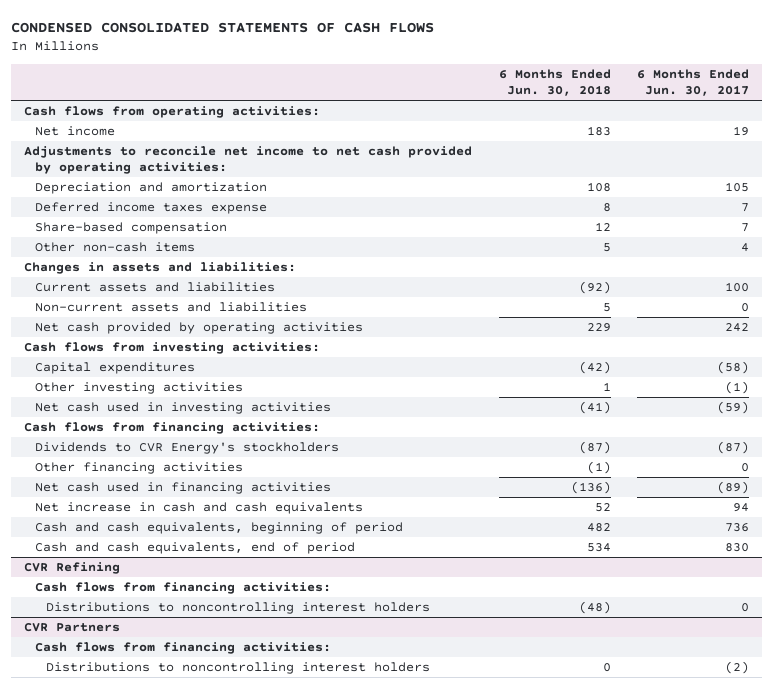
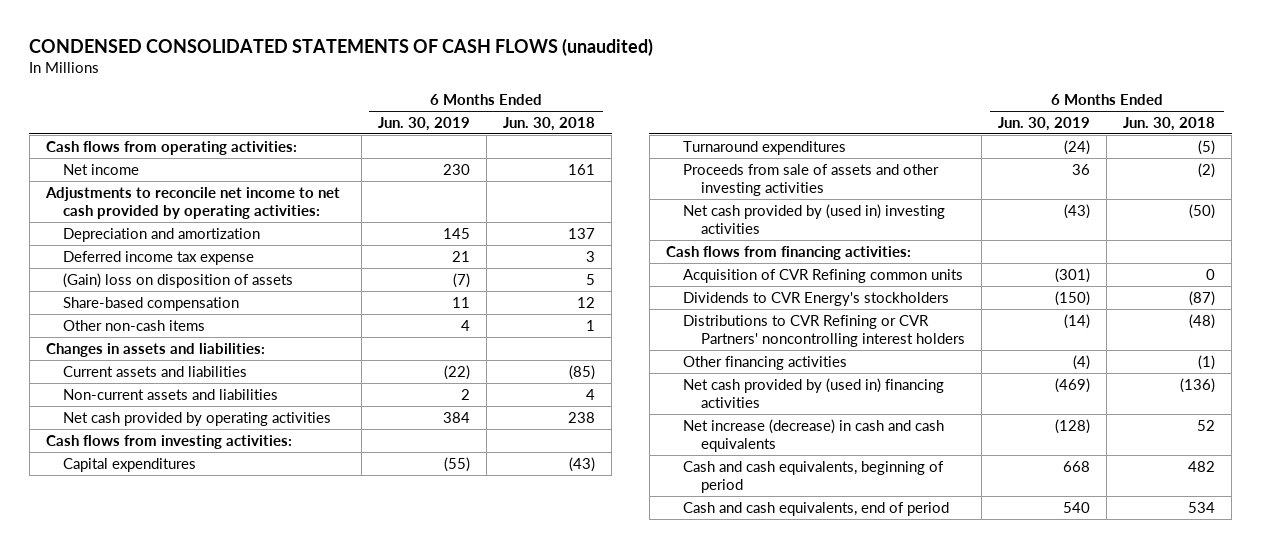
- CONDENSED CONSOLIDATED STATEMENTS OF CASH FLOWS
+ CONDENSED CONSOLIDATED STATEMENTS OF CASH FLOWS (unaudited)
- | 6 Months Ended Jun. 30, 2018 | 6 Months Ended Jun. 30, 2017
+ | 6 Months Ended Jun. 30, 2019 | 6 Months Ended Jun. 30, 2018
- Net income | 183 | 19
+ Net income | 230 | 161
- Depreciation and amortization | 108 | 105
- Deferred income taxes expense | 8 | 7
+ Depreciation and amortization | 145 | 137
+ Deferred income tax expense | 21 | 3
+ (Gain) loss on disposition of assets | (7) | 5
- Other non-cash items | 5 | 4
+ Other non-cash items | 4 | 1
- Current assets and liabilities | (92) | 100
- Non-current assets and liabilities | 5 | 0
- Net cash provided by operating activities | 229 | 242
+ Current assets and liabilities | (22) | (85)
+ Non-current assets and liabilities | 2 | 4
+ Net cash provided by operating activities | 384 | 238
- Capital expenditures | (42) | (58)
- Other investing activities | 1 | (1)
- Net cash used in investing activities | (41) | (59)
+ Capital expenditures | (55) | (43)
+ Turnaround expenditures | (24) | (5)
+ Proceeds from sale of assets and other investing activities | 36 | (2)
+ Net cash provided by (used in) investing activities | (43) | (50)
+ Acquisition of CVR Refining common units | (301) | 0
+ Distributions to CVR Refining or CVR Partners' noncontrolling interest holders | (14) | (48)
- Net cash used in financing activities | (136) | (89)
- Net increase in cash and cash equivalents | 52 | 94
+ Net cash provided by (used in) financing activities | (469) | (136)
+ Net increase (decrease) in cash and cash equivalents | (128) | 52
- CVR Refining
- Cash flows from financing activities:
- Distributions to noncontrolling interest holders | (48) | 0
- CVR Partners
- Cash flows from financing activities:
- Distributions to noncontrolling interest holders | 0 | (2)

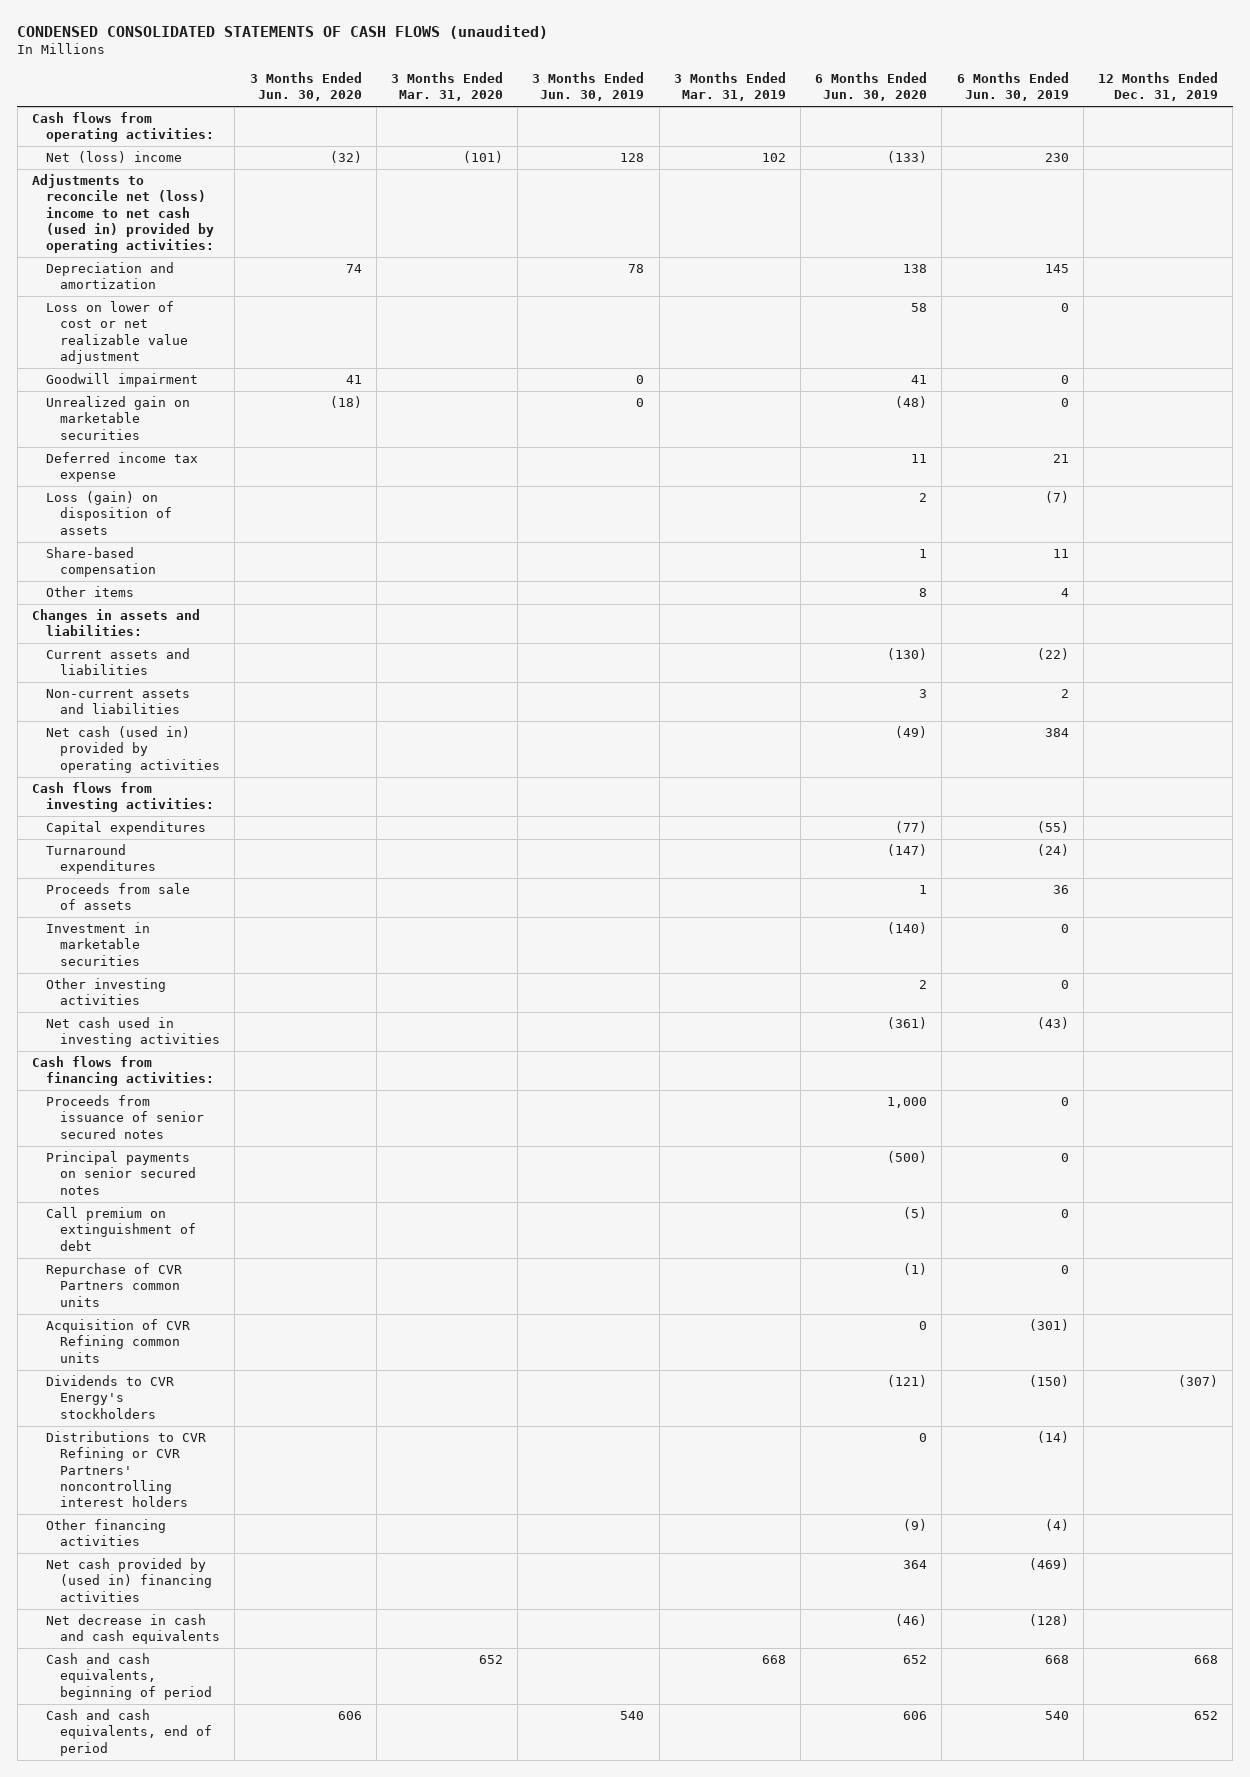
- | 6 Months Ended Jun. 30, 2019 | 6 Months Ended Jun. 30, 2018
+ | 3 Months Ended Jun. 30, 2020 | 3 Months Ended Mar. 31, 2020 | 3 Months Ended Jun. 30, 2019 | 3 Months Ended Mar. 31, 2019 | 6 Months Ended Jun. 30, 2020 | 6 Months Ended Jun. 30, 2019 | 12 Months Ended Dec. 31, 2019
- Net income | 230 | 161
- Adjustments to reconcile net income to net cash provided by operating activities:
+ Net (loss) income | (32) | (101) | 128 | 102 | (133) | 230 |
+ Adjustments to reconcile net (loss) income to net cash (used in) provided by operating activities:
+ Loss on lower of cost or net realizable value adjustment | | | | | 58 | 0 |
+ Goodwill impairment | 41 | | 0 | | 41 | 0 |
+ Unrealized gain on marketable securities | (18) | | 0 | | (48) | 0 |
- (Gain) loss on disposition of assets | (7) | 5
+ Loss (gain) on disposition of assets | | | | | 2 | (7) |
- Other non-cash items | 4 | 1
+ Other items | | | | | 8 | 4 |
- Net cash provided by operating activities | 384 | 238
+ Net cash (used in) provided by operating activities | | | | | (49) | 384 |
- Proceeds from sale of assets and other investing activities | 36 | (2)
- Net cash provided by (used in) investing activities | (43) | (50)
+ Proceeds from sale of assets | | | | | 1 | 36 |
+ Investment in marketable securities | | | | | (140) | 0 |
+ Other investing activities | | | | | 2 | 0 |
+ Net cash used in investing activities | | | | | (361) | (43) |
+ Proceeds from issuance of senior secured notes | | | | | 1,000 | 0 |
+ Principal payments on senior secured notes | | | | | (500) | 0 |
+ Call premium on extinguishment of debt | | | | | (5) | 0 |
+ Repurchase of CVR Partners common units | | | | | (1) | 0 |
- Net increase (decrease) in cash and cash equivalents | (128) | 52
+ Net decrease in cash and cash equivalents | | | | | (46) | (128) |

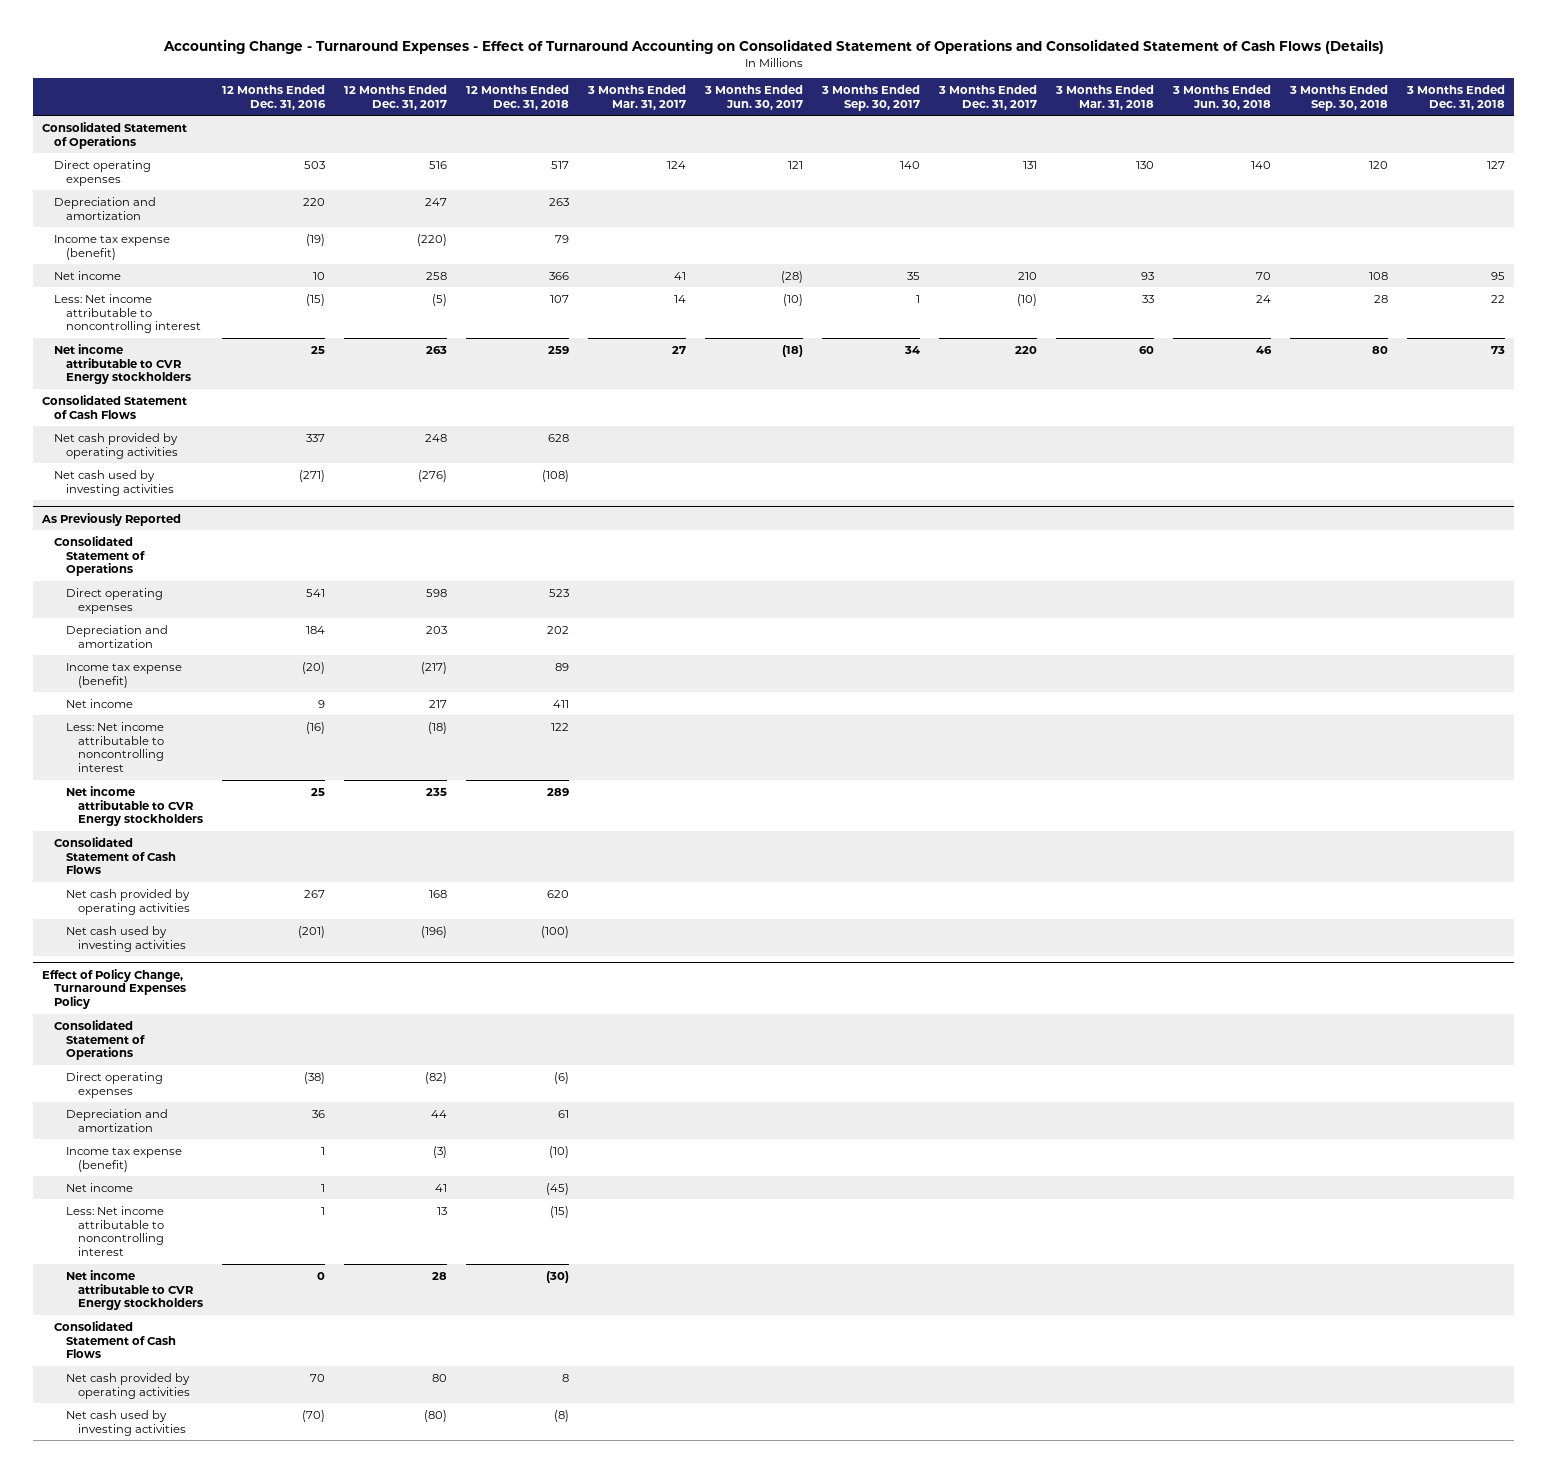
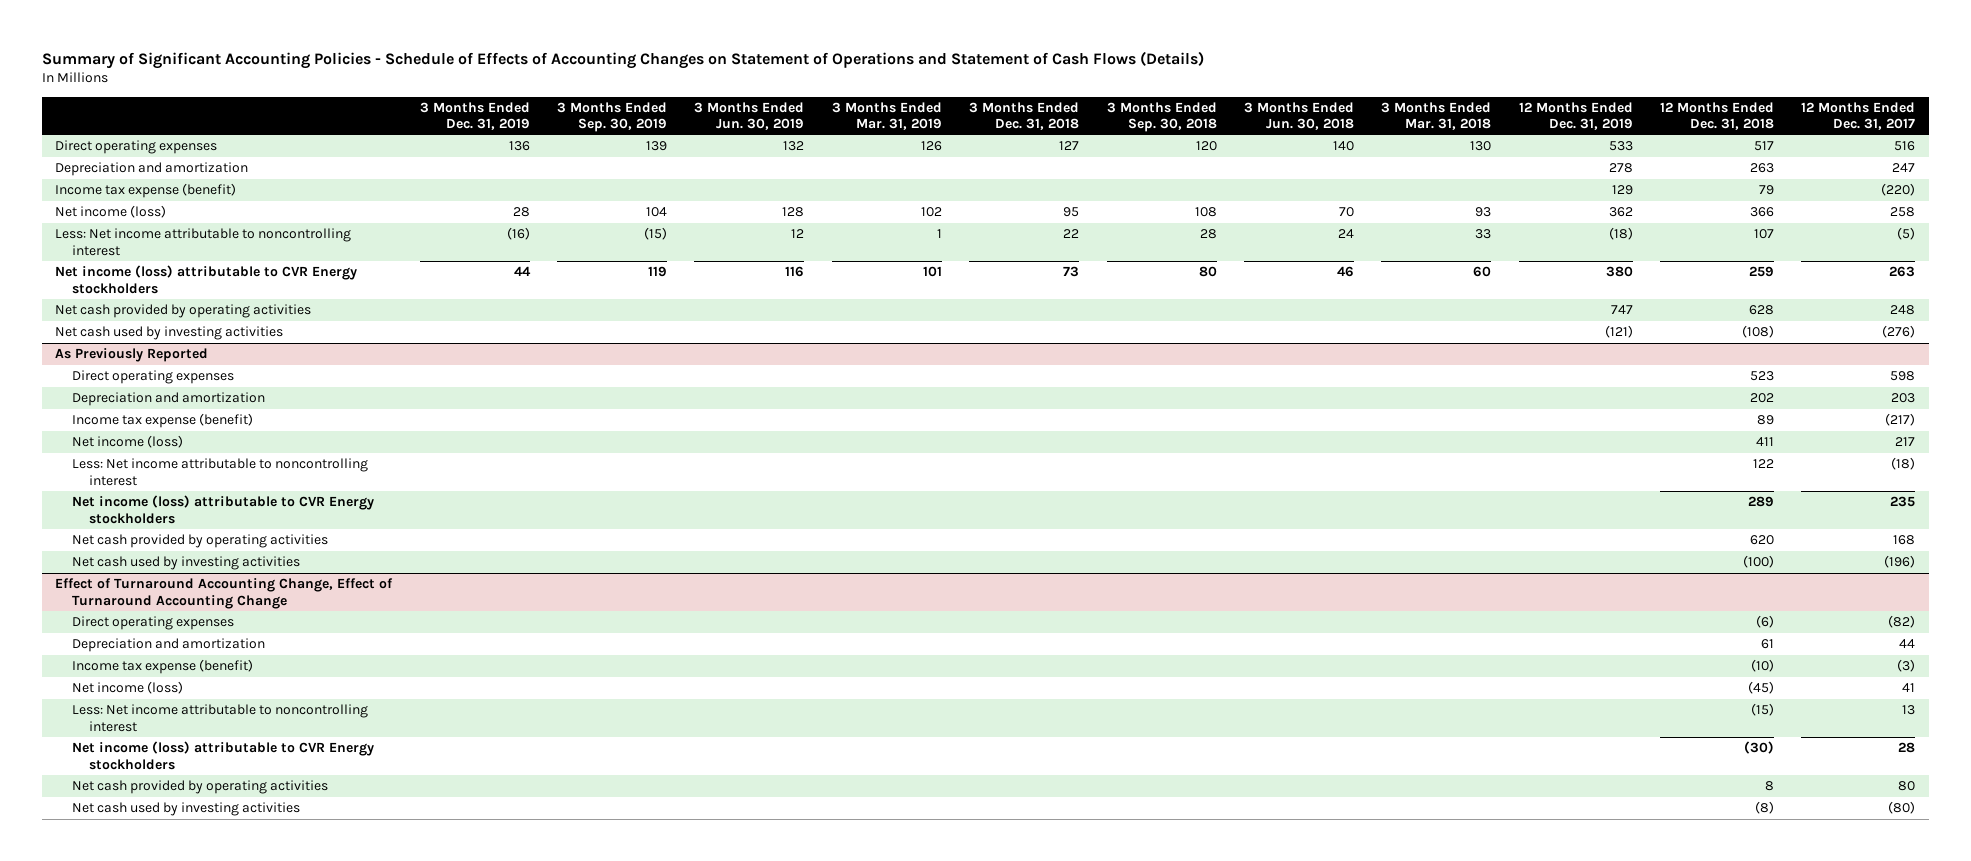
- Accounting Change - Turnaround Expenses - Effect of Turnaround Accounting on Consolidated Statement of Operations and Consolidated Statement of Cash Flows (Details)
+ Summary of Significant Accounting Policies - Schedule of Effects of Accounting Changes on Statement of Operations and Statement of Cash Flows (Details)
- | 12 Months Ended Dec. 31, 2016 | 12 Months Ended Dec. 31, 2017 | 12 Months Ended Dec. 31, 2018 | 3 Months Ended Mar. 31, 2017 | 3 Months Ended Jun. 30, 2017 | 3 Months Ended Sep. 30, 2017 | 3 Months Ended Dec. 31, 2017 | 3 Months Ended Mar. 31, 2018 | 3 Months Ended Jun. 30, 2018 | 3 Months Ended Sep. 30, 2018 | 3 Months Ended Dec. 31, 2018
+ | 3 Months Ended Dec. 31, 2019 | 3 Months Ended Sep. 30, 2019 | 3 Months Ended Jun. 30, 2019 | 3 Months Ended Mar. 31, 2019 | 3 Months Ended Dec. 31, 2018 | 3 Months Ended Sep. 30, 2018 | 3 Months Ended Jun. 30, 2018 | 3 Months Ended Mar. 31, 2018 | 12 Months Ended Dec. 31, 2019 | 12 Months Ended Dec. 31, 2018 | 12 Months Ended Dec. 31, 2017
- Consolidated Statement of Operations
- Net income | 10 | 258 | 366 | 41 | (28) | 35 | 210 | 93 | 70 | 108 | 95
+ Net income (loss) | 28 | 104 | 128 | 102 | 95 | 108 | 70 | 93 | 362 | 366 | 258
- Net income attributable to CVR Energy stockholders | 25 | 263 | 259 | 27 | (18) | 34 | 220 | 60 | 46 | 80 | 73
- Consolidated Statement of Cash Flows
+ Net income (loss) attributable to CVR Energy stockholders | 44 | 119 | 116 | 101 | 73 | 80 | 46 | 60 | 380 | 259 | 263
@ As Previously Reported
- Consolidated Statement of Operations
- Net income | 9 | 217 | 411 | | | | | | | |
+ Net income (loss) | | | | | | | | | | 411 | 217
- Net income attributable to CVR Energy stockholders | 25 | 235 | 289 | | | | | | | |
- Consolidated Statement of Cash Flows
+ Net income (loss) attributable to CVR Energy stockholders | | | | | | | | | | 289 | 235
- Effect of Policy Change, Turnaround Expenses Policy
- Consolidated Statement of Operations
+ Effect of Turnaround Accounting Change, Effect of Turnaround Accounting Change
- Net income | 1 | 41 | (45) | | | | | | | |
+ Net income (loss) | | | | | | | | | | (45) | 41
- Net income attributable to CVR Energy stockholders | 0 | 28 | (30) | | | | | | | |
- Consolidated Statement of Cash Flows
+ Net income (loss) attributable to CVR Energy stockholders | | | | | | | | | | (30) | 28

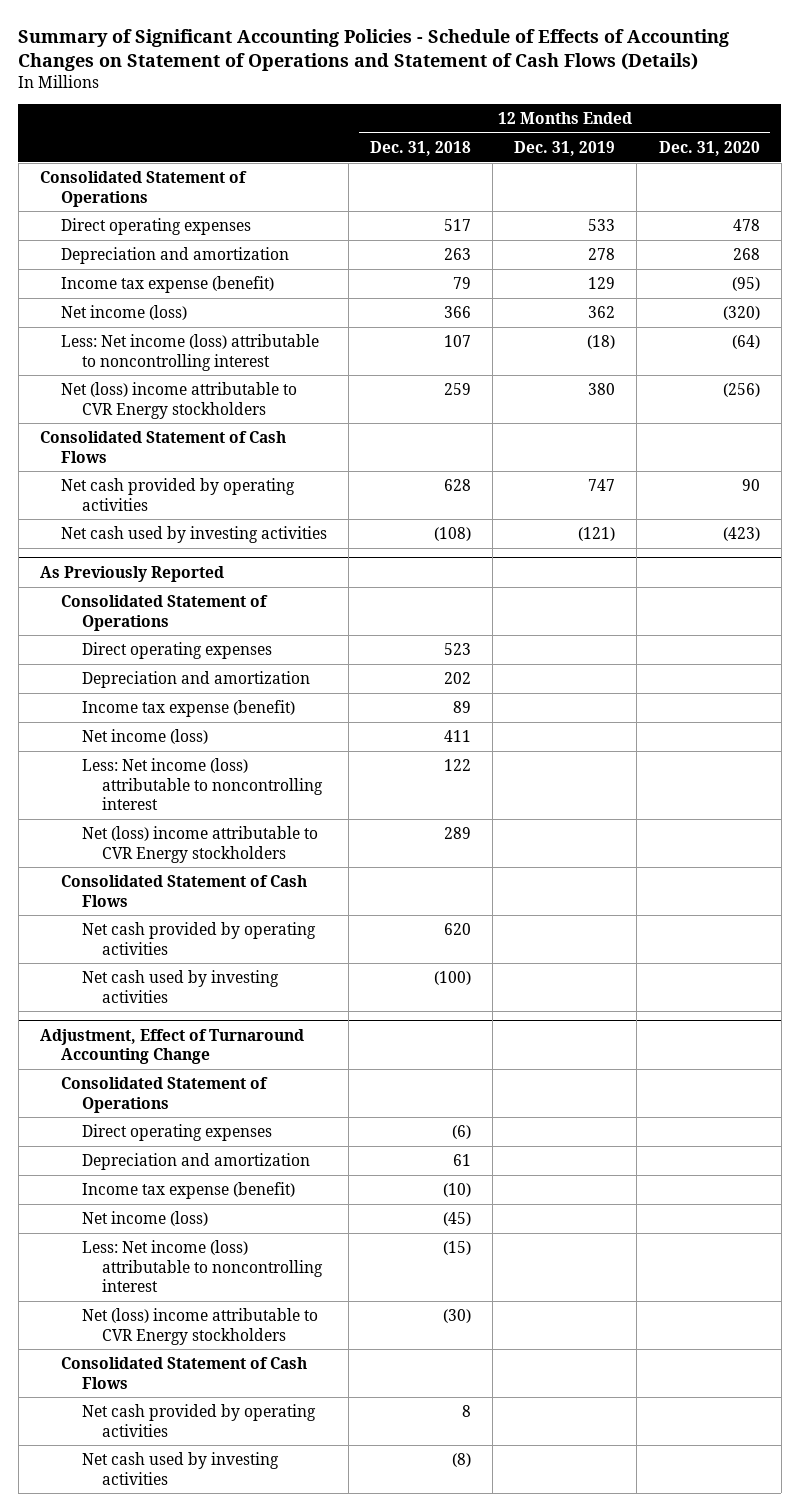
- | 3 Months Ended Dec. 31, 2019 | 3 Months Ended Sep. 30, 2019 | 3 Months Ended Jun. 30, 2019 | 3 Months Ended Mar. 31, 2019 | 3 Months Ended Dec. 31, 2018 | 3 Months Ended Sep. 30, 2018 | 3 Months Ended Jun. 30, 2018 | 3 Months Ended Mar. 31, 2018 | 12 Months Ended Dec. 31, 2019 | 12 Months Ended Dec. 31, 2018 | 12 Months Ended Dec. 31, 2017
+ | 12 Months Ended Dec. 31, 2018 | 12 Months Ended Dec. 31, 2019 | 12 Months Ended Dec. 31, 2020
+ Consolidated Statement of Operations
- Less: Net income attributable to noncontrolling interest | (16) | (15) | 12 | 1 | 22 | 28 | 24 | 33 | (18) | 107 | (5)
- Net income (loss) attributable to CVR Energy stockholders | 44 | 119 | 116 | 101 | 73 | 80 | 46 | 60 | 380 | 259 | 263
+ Less: Net income (loss) attributable to noncontrolling interest | 107 | (18) | (64)
+ Net (loss) income attributable to CVR Energy stockholders | 259 | 380 | (256)
+ Consolidated Statement of Cash Flows
@ As Previously Reported
+ Consolidated Statement of Operations
- Less: Net income attributable to noncontrolling interest | | | | | | | | | | 122 | (18)
- Net income (loss) attributable to CVR Energy stockholders | | | | | | | | | | 289 | 235
+ Less: Net income (loss) attributable to noncontrolling interest | 122 | |
+ Net (loss) income attributable to CVR Energy stockholders | 289 | |
+ Consolidated Statement of Cash Flows
- Effect of Turnaround Accounting Change, Effect of Turnaround Accounting Change
+ Adjustment, Effect of Turnaround Accounting Change
+ Consolidated Statement of Operations
- Less: Net income attributable to noncontrolling interest | | | | | | | | | | (15) | 13
- Net income (loss) attributable to CVR Energy stockholders | | | | | | | | | | (30) | 28
+ Less: Net income (loss) attributable to noncontrolling interest | (15) | |
+ Net (loss) income attributable to CVR Energy stockholders | (30) | |
+ Consolidated Statement of Cash Flows

